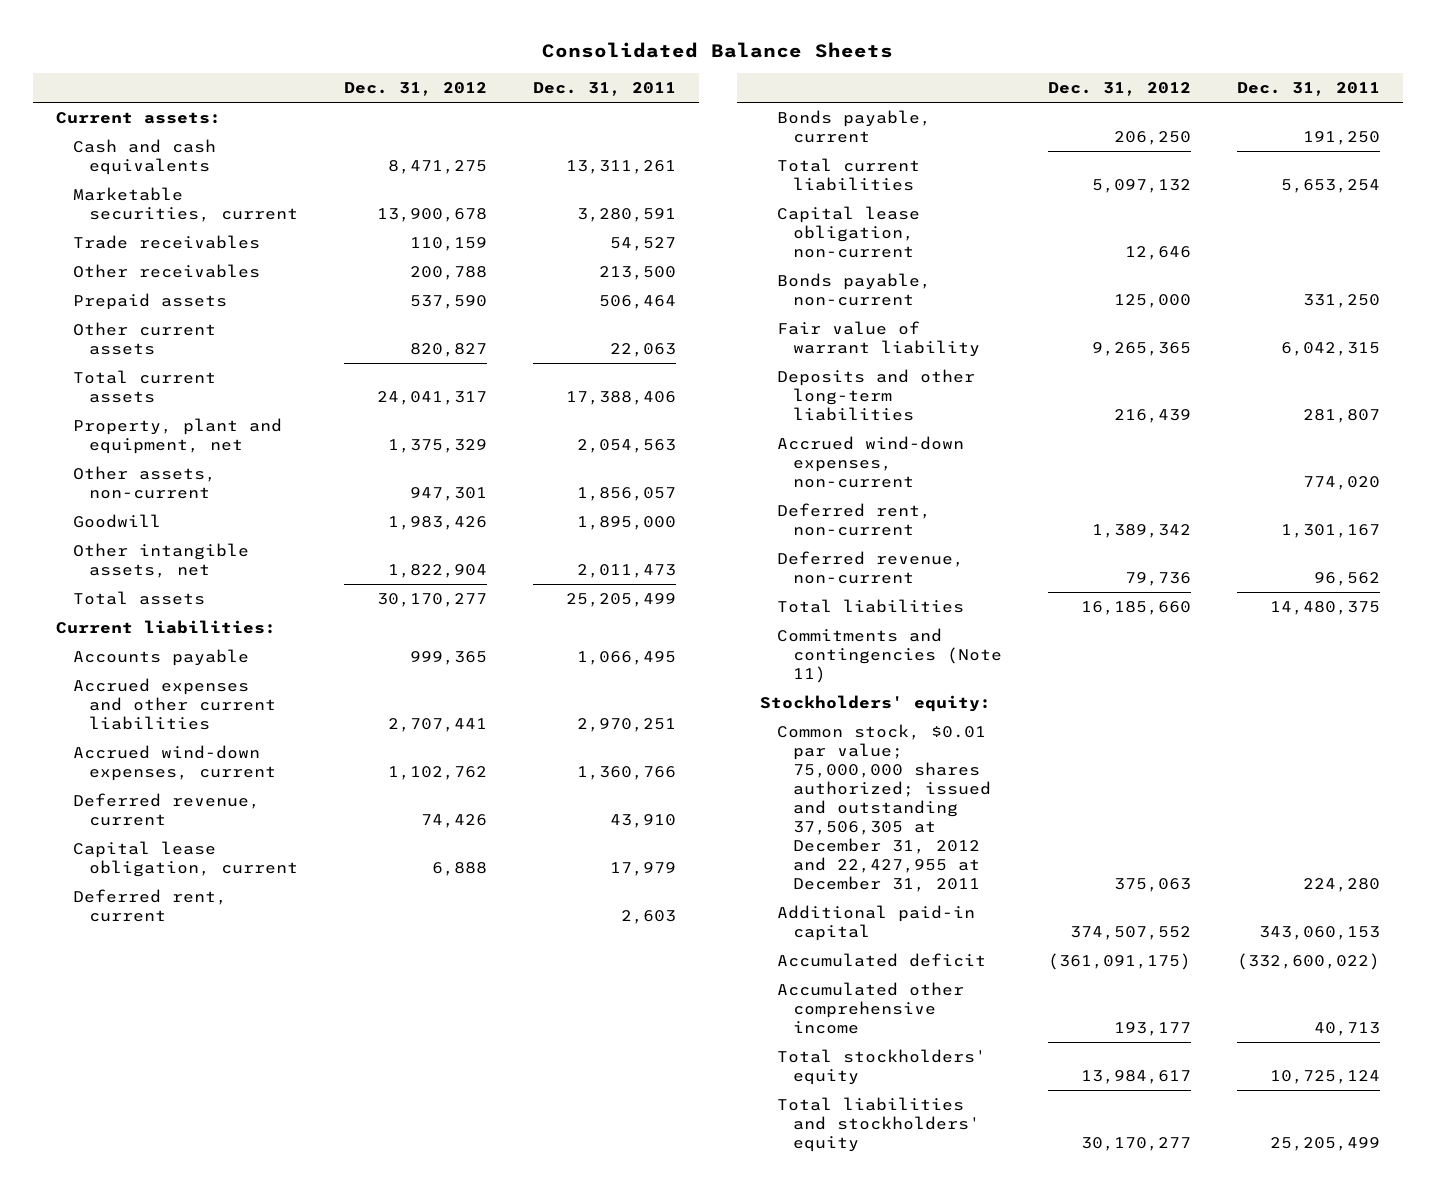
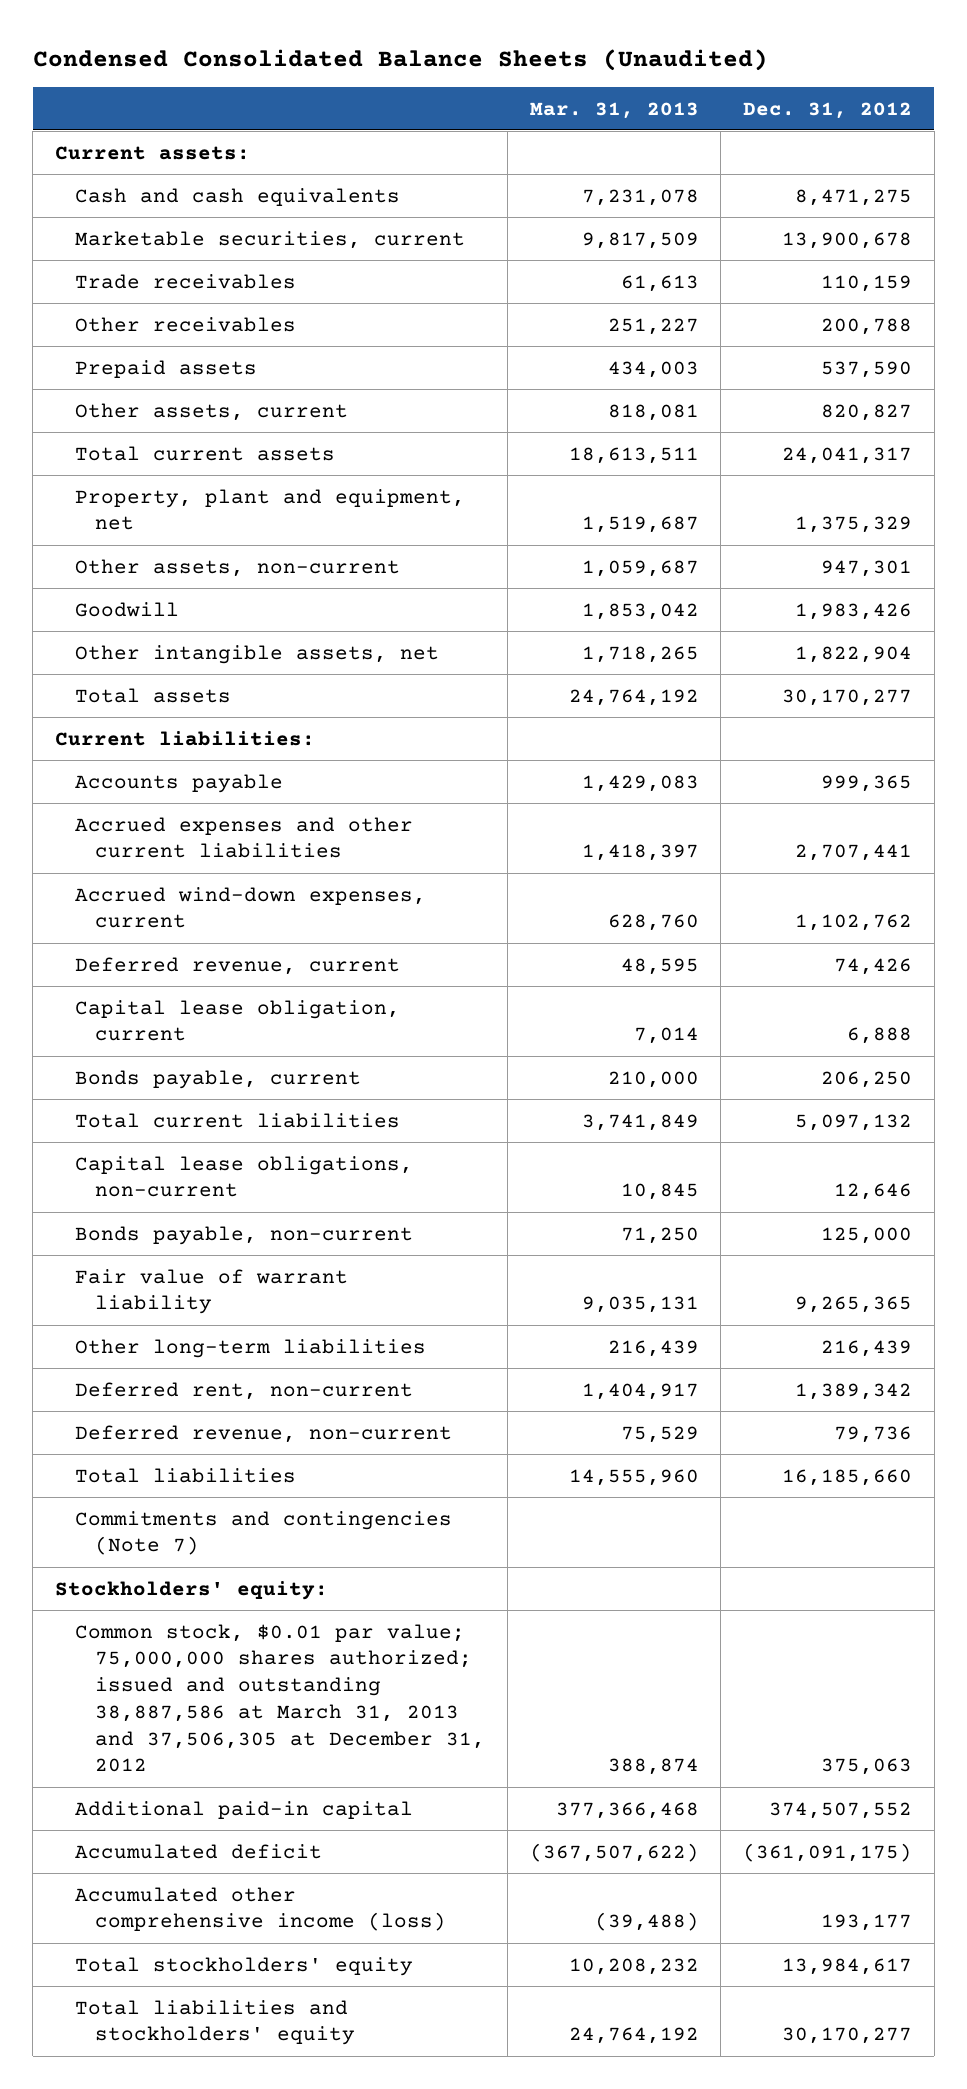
- Consolidated Balance Sheets
+ Condensed Consolidated Balance Sheets (Unaudited)
- | Dec. 31, 2012 | Dec. 31, 2011
+ | Mar. 31, 2013 | Dec. 31, 2012
- Other current assets | 820,827 | 22,063
+ Other assets, current | 818,081 | 820,827
- Deferred rent, current | | 2,603
- Capital lease obligation, non-current | 12,646 |
+ Capital lease obligations, non-current | 10,845 | 12,646
- Deposits and other long-term liabilities | 216,439 | 281,807
- Accrued wind-down expenses, non-current | | 774,020
+ Other long-term liabilities | 216,439 | 216,439
- Commitments and contingencies (Note 11)
+ Commitments and contingencies (Note 7)
- Common stock, $0.01 par value; 75,000,000 shares authorized; issued and outstanding 37,506,305 at December 31, 2012 and 22,427,955 at December 31, 2011 | 375,063 | 224,280
+ Common stock, $0.01 par value; 75,000,000 shares authorized; issued and outstanding 38,887,586 at March 31, 2013 and 37,506,305 at December 31, 2012 | 388,874 | 375,063
- Accumulated other comprehensive income | 193,177 | 40,713
+ Accumulated other comprehensive income (loss) | (39,488) | 193,177

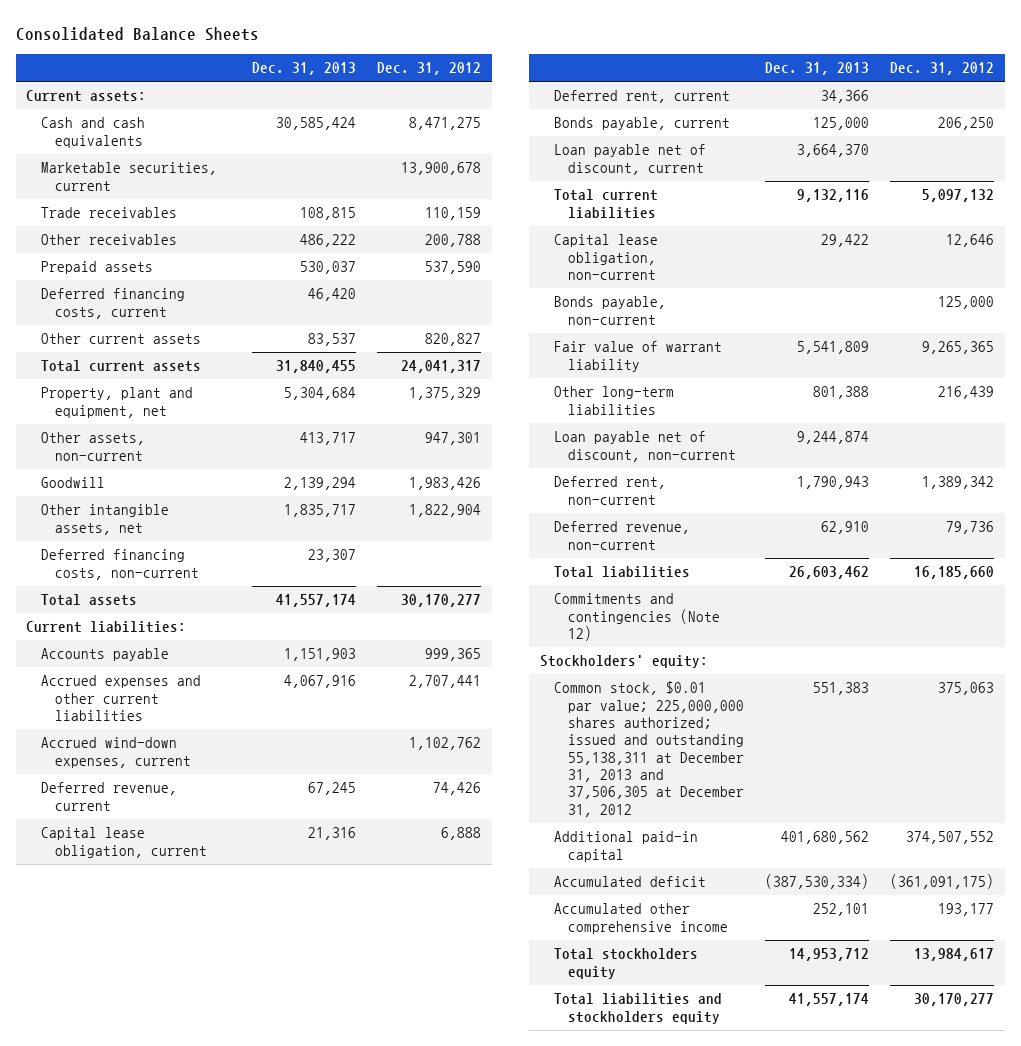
- Condensed Consolidated Balance Sheets (Unaudited)
+ Consolidated Balance Sheets
- | Mar. 31, 2013 | Dec. 31, 2012
+ | Dec. 31, 2013 | Dec. 31, 2012
- Other assets, current | 818,081 | 820,827
+ Deferred financing costs, current | 46,420 |
+ Other current assets | 83,537 | 820,827
+ Deferred financing costs, non-current | 23,307 |
+ Deferred rent, current | 34,366 |
+ Loan payable net of discount, current | 3,664,370 |
- Capital lease obligations, non-current | 10,845 | 12,646
+ Capital lease obligation, non-current | 29,422 | 12,646
+ Loan payable net of discount, non-current | 9,244,874 |
- Commitments and contingencies (Note 7)
+ Commitments and contingencies (Note 12)
- Common stock, $0.01 par value; 75,000,000 shares authorized; issued and outstanding 38,887,586 at March 31, 2013 and 37,506,305 at December 31, 2012 | 388,874 | 375,063
+ Common stock, $0.01 par value; 225,000,000 shares authorized; issued and outstanding 55,138,311 at December 31, 2013 and 37,506,305 at December 31, 2012 | 551,383 | 375,063
- Accumulated other comprehensive income (loss) | (39,488) | 193,177
- Total stockholders' equity | 10,208,232 | 13,984,617
- Total liabilities and stockholders' equity | 24,764,192 | 30,170,277
+ Accumulated other comprehensive income | 252,101 | 193,177
+ Total stockholders equity | 14,953,712 | 13,984,617
+ Total liabilities and stockholders equity | 41,557,174 | 30,170,277

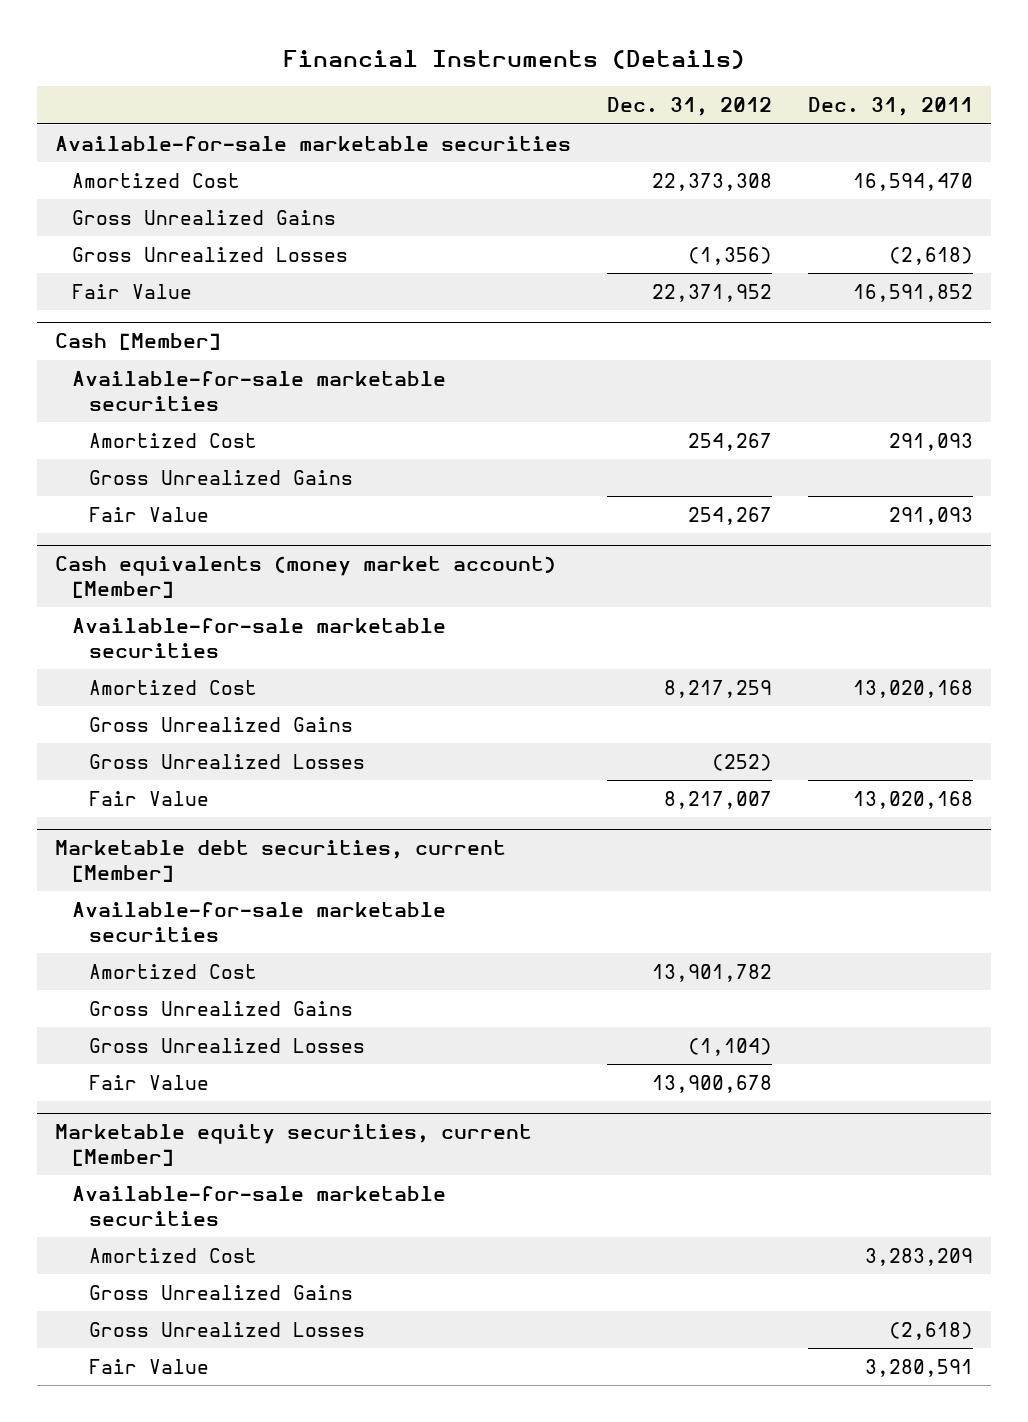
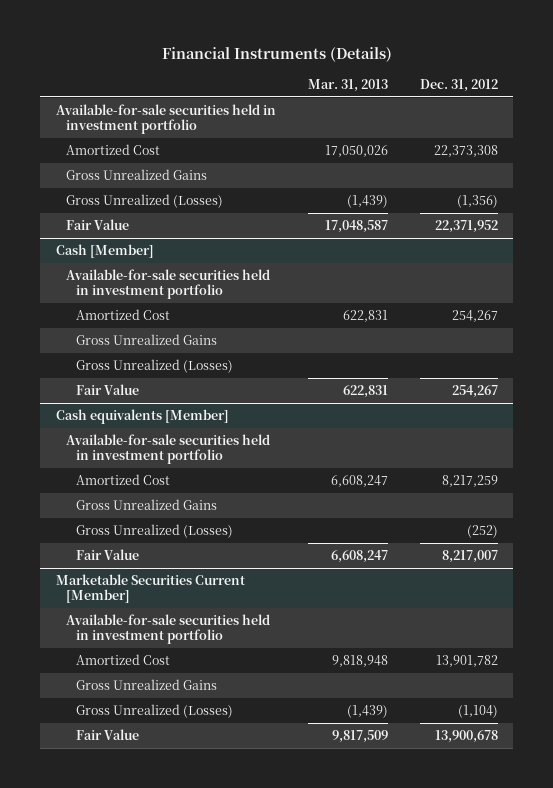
- | Dec. 31, 2012 | Dec. 31, 2011
+ | Mar. 31, 2013 | Dec. 31, 2012
- Available-for-sale marketable securities
+ Available-for-sale securities held in investment portfolio
- Gross Unrealized Losses | (1,356) | (2,618)
+ Gross Unrealized (Losses) | (1,439) | (1,356)
@ Cash [Member]
- Available-for-sale marketable securities
+ Available-for-sale securities held in investment portfolio
+ Gross Unrealized (Losses)
- Cash equivalents (money market account) [Member]
- Available-for-sale marketable securities
+ Cash equivalents [Member]
+ Available-for-sale securities held in investment portfolio
- Gross Unrealized Losses | (252) |
+ Gross Unrealized (Losses) | | (252)
- Marketable debt securities, current [Member]
- Available-for-sale marketable securities
+ Marketable Securities Current [Member]
+ Available-for-sale securities held in investment portfolio
- Gross Unrealized Losses | (1,104) |
+ Gross Unrealized (Losses) | (1,439) | (1,104)
- Marketable equity securities, current [Member]
- Available-for-sale marketable securities
- Amortized Cost | | 3,283,209
- Gross Unrealized Gains
- Gross Unrealized Losses | | (2,618)
- Fair Value | | 3,280,591

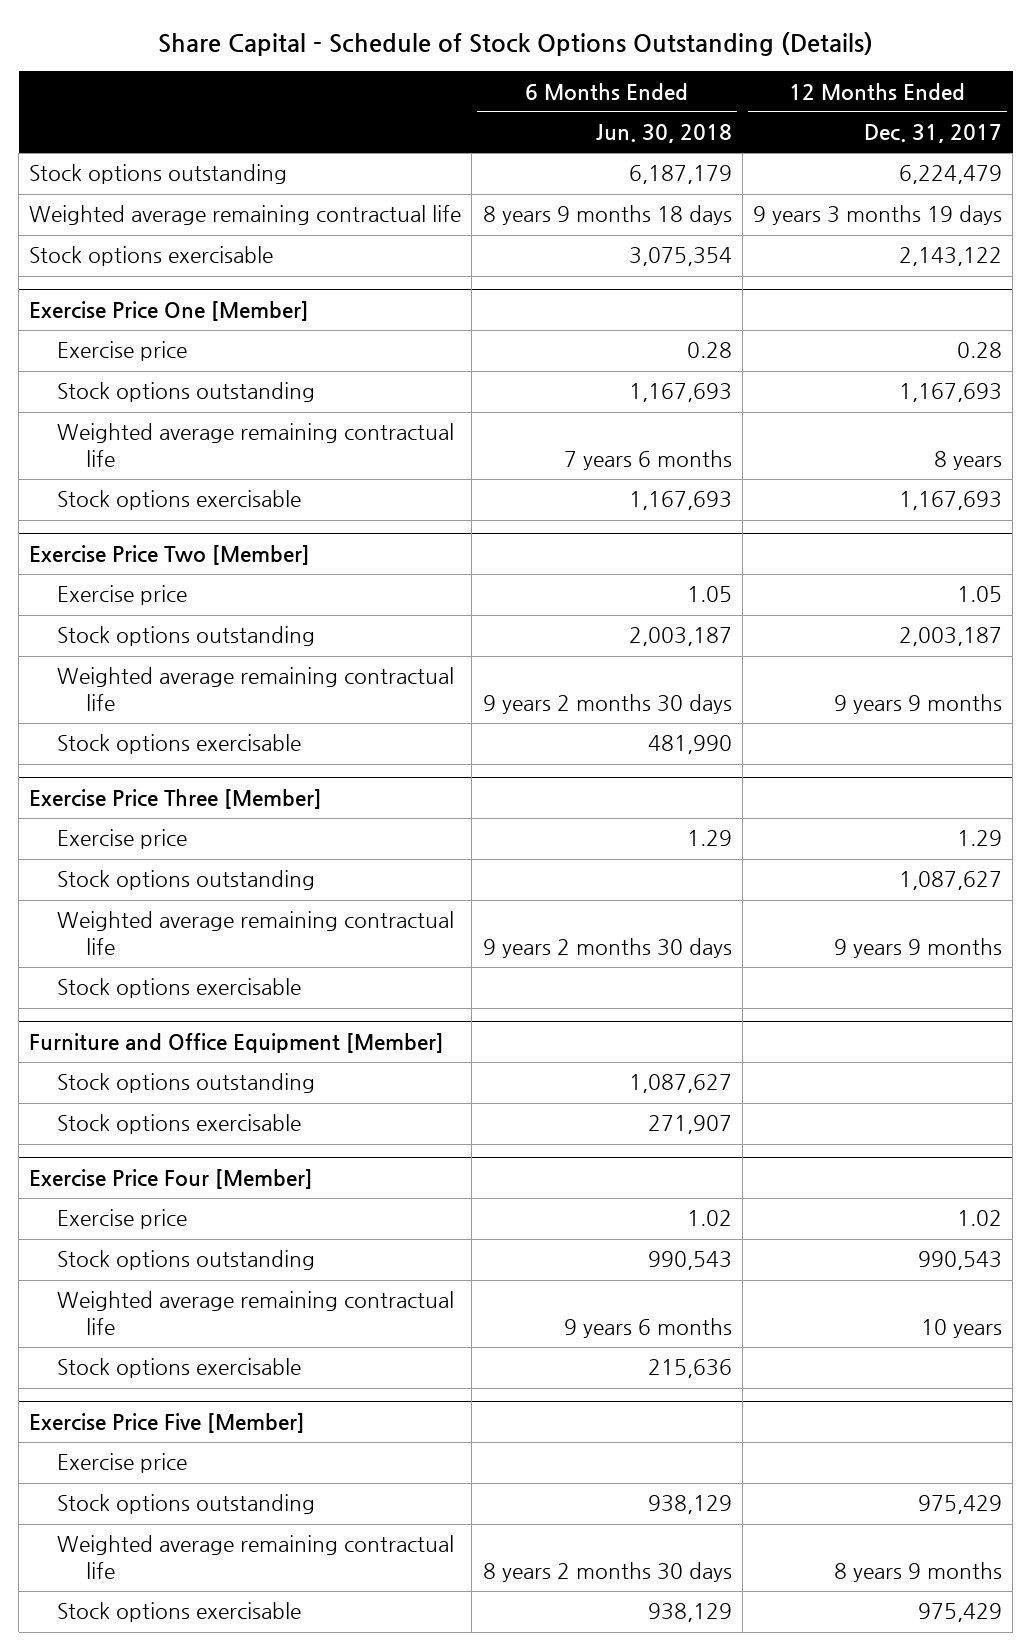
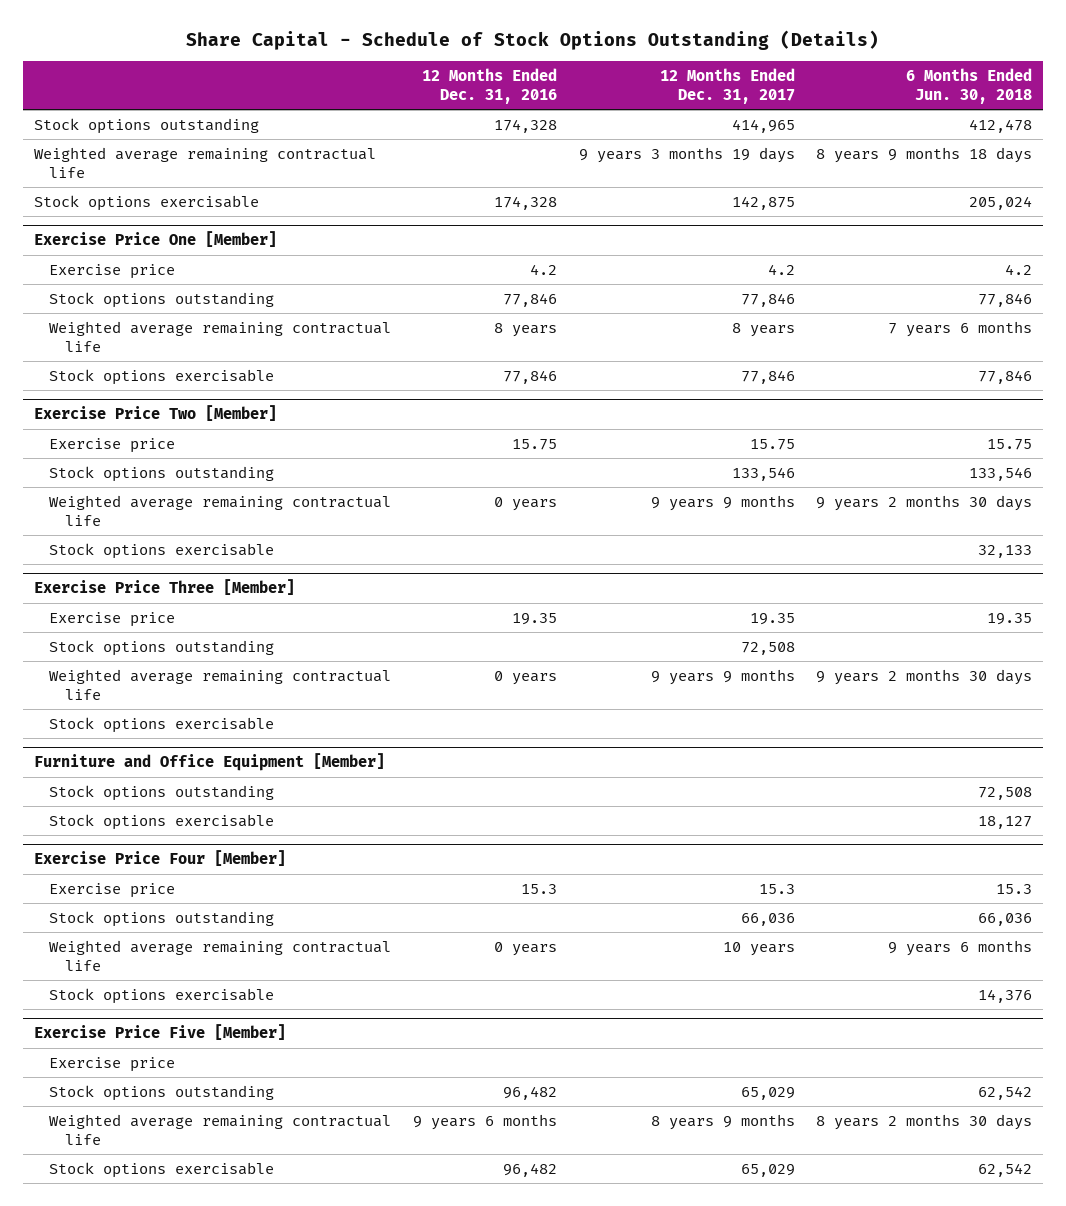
- | 6 Months Ended Jun. 30, 2018 | 12 Months Ended Dec. 31, 2017
+ | 12 Months Ended Dec. 31, 2016 | 12 Months Ended Dec. 31, 2017 | 6 Months Ended Jun. 30, 2018
- Stock options outstanding | 6,187,179 | 6,224,479
+ Stock options outstanding | 174,328 | 414,965 | 412,478
- Stock options exercisable | 3,075,354 | 2,143,122
+ Stock options exercisable | 174,328 | 142,875 | 205,024
@ Exercise Price One [Member]
- Exercise price | 0.28 | 0.28
- Stock options outstanding | 1,167,693 | 1,167,693
+ Exercise price | 4.2 | 4.2 | 4.2
+ Stock options outstanding | 77,846 | 77,846 | 77,846
- Stock options exercisable | 1,167,693 | 1,167,693
+ Stock options exercisable | 77,846 | 77,846 | 77,846
@ Exercise Price Two [Member]
- Exercise price | 1.05 | 1.05
- Stock options outstanding | 2,003,187 | 2,003,187
+ Exercise price | 15.75 | 15.75 | 15.75
+ Stock options outstanding | | 133,546 | 133,546
- Stock options exercisable | 481,990 |
+ Stock options exercisable | | | 32,133
@ Exercise Price Three [Member]
- Exercise price | 1.29 | 1.29
- Stock options outstanding | | 1,087,627
+ Exercise price | 19.35 | 19.35 | 19.35
+ Stock options outstanding | | 72,508 |
@ Furniture and Office Equipment [Member]
- Stock options outstanding | 1,087,627 |
- Stock options exercisable | 271,907 |
+ Stock options outstanding | | | 72,508
+ Stock options exercisable | | | 18,127
@ Exercise Price Four [Member]
- Exercise price | 1.02 | 1.02
- Stock options outstanding | 990,543 | 990,543
+ Exercise price | 15.3 | 15.3 | 15.3
+ Stock options outstanding | | 66,036 | 66,036
- Stock options exercisable | 215,636 |
+ Stock options exercisable | | | 14,376
@ Exercise Price Five [Member]
- Stock options outstanding | 938,129 | 975,429
+ Stock options outstanding | 96,482 | 65,029 | 62,542
- Stock options exercisable | 938,129 | 975,429
+ Stock options exercisable | 96,482 | 65,029 | 62,542

